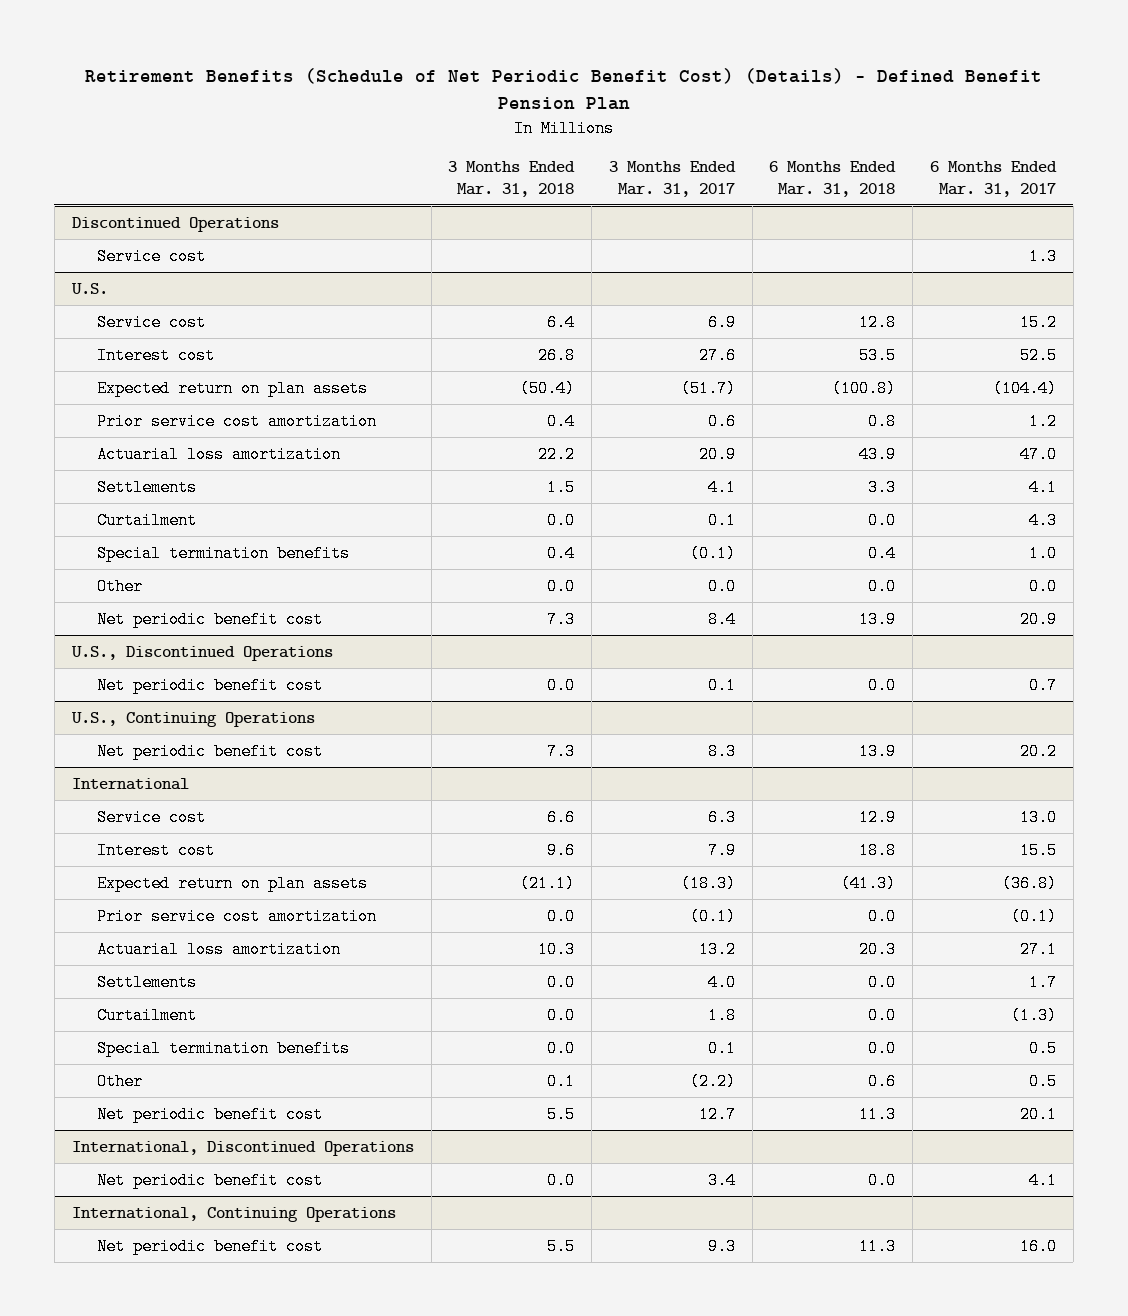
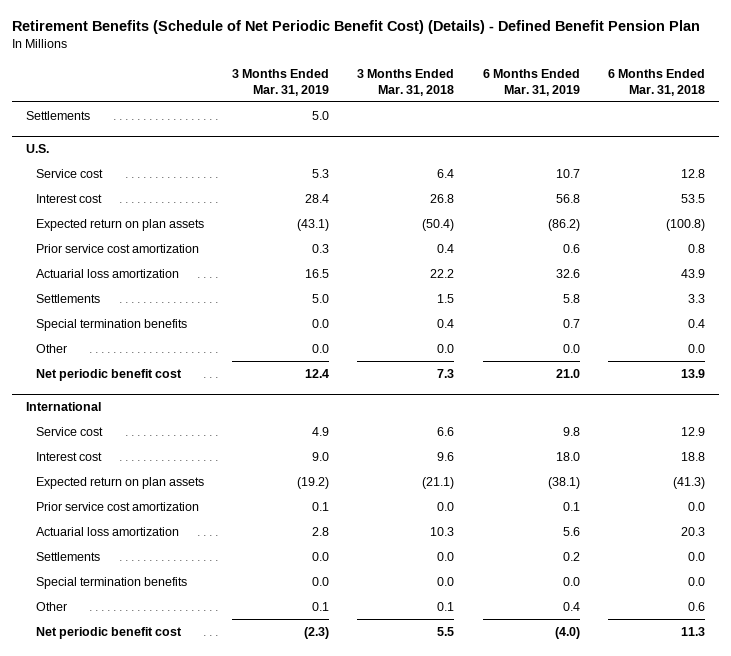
- | 3 Months Ended Mar. 31, 2018 | 3 Months Ended Mar. 31, 2017 | 6 Months Ended Mar. 31, 2018 | 6 Months Ended Mar. 31, 2017
+ | 3 Months Ended Mar. 31, 2019 | 3 Months Ended Mar. 31, 2018 | 6 Months Ended Mar. 31, 2019 | 6 Months Ended Mar. 31, 2018
- Discontinued Operations
- Service cost | | | | 1.3
+ Settlements | 5.0 | | |
@ U.S.
- Curtailment | 0.0 | 0.1 | 0.0 | 4.3
- U.S., Discontinued Operations
- Net periodic benefit cost | 0.0 | 0.1 | 0.0 | 0.7
- U.S., Continuing Operations
- Net periodic benefit cost | 7.3 | 8.3 | 13.9 | 20.2
@ International
- Curtailment | 0.0 | 1.8 | 0.0 | (1.3)
- International, Discontinued Operations
- Net periodic benefit cost | 0.0 | 3.4 | 0.0 | 4.1
- International, Continuing Operations
- Net periodic benefit cost | 5.5 | 9.3 | 11.3 | 16.0

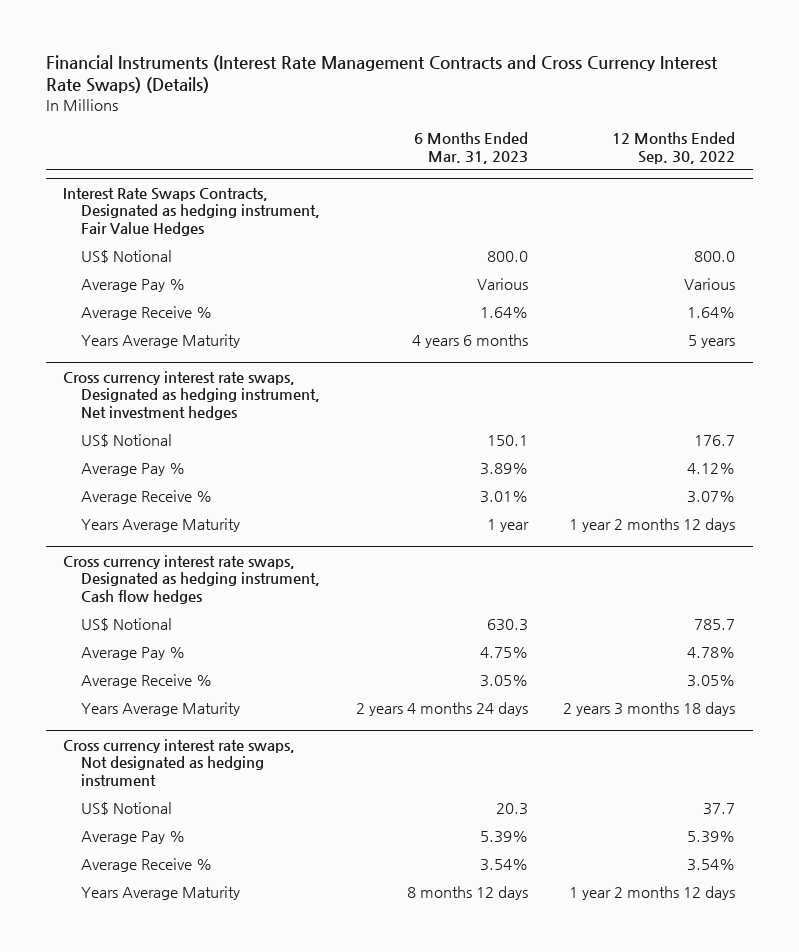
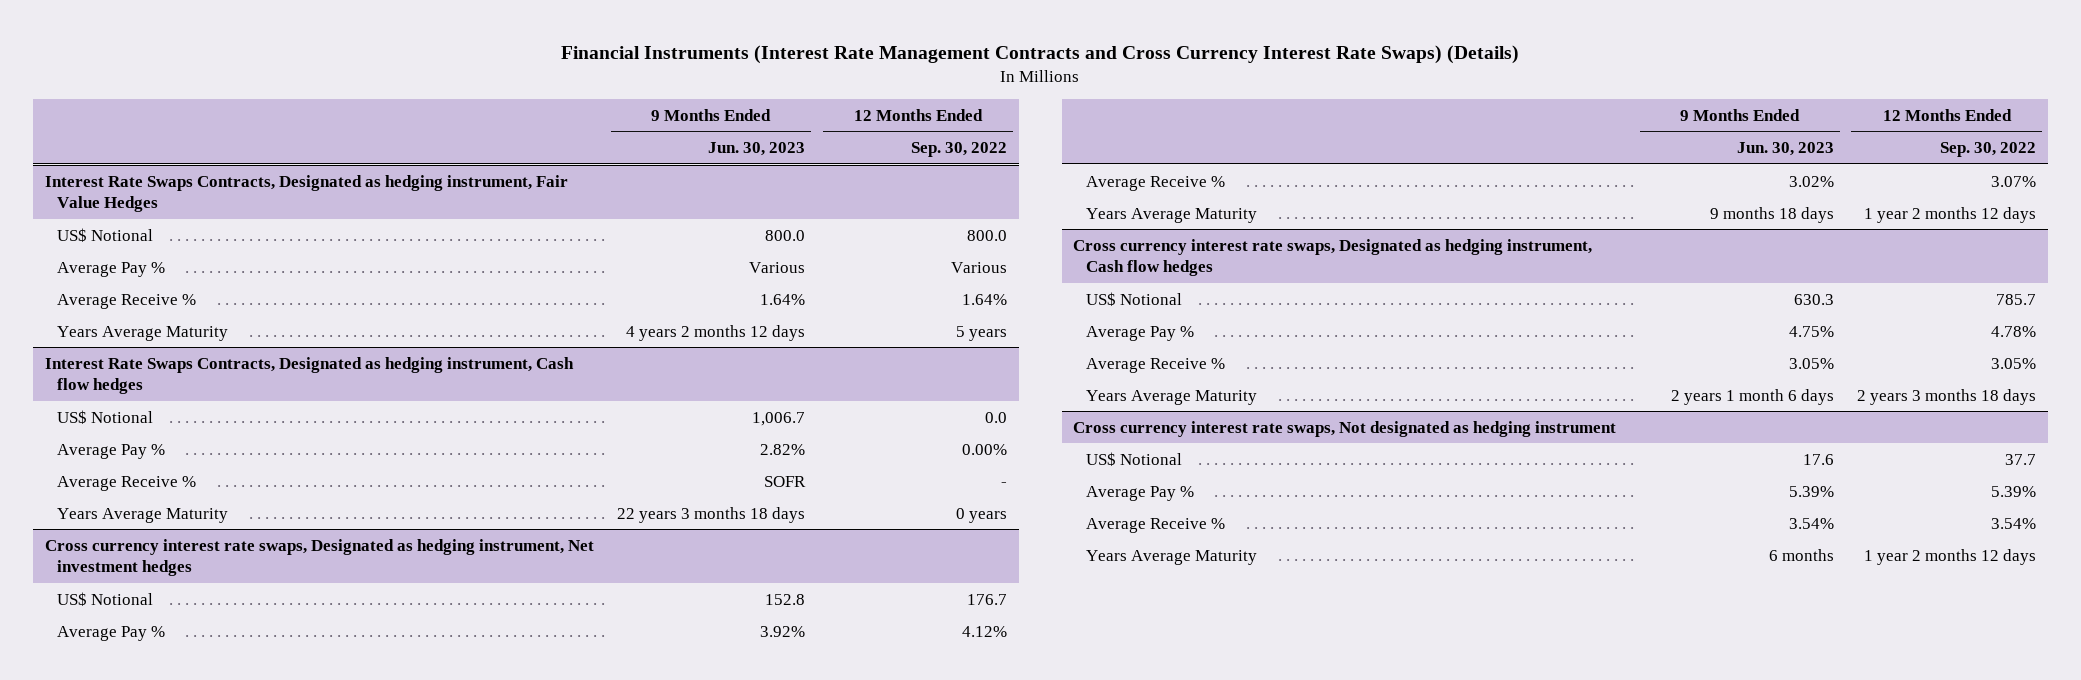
- | 6 Months Ended Mar. 31, 2023 | 12 Months Ended Sep. 30, 2022
+ | 9 Months Ended Jun. 30, 2023 | 12 Months Ended Sep. 30, 2022
+ Interest Rate Swaps Contracts, Designated as hedging instrument, Cash flow hedges
+ US$ Notional | 1,006.7 | 0.0
+ Average Pay % | 2.82% | 0.00%
+ Average Receive % | SOFR | -
+ Years Average Maturity | 22 years 3 months 18 days | 0 years

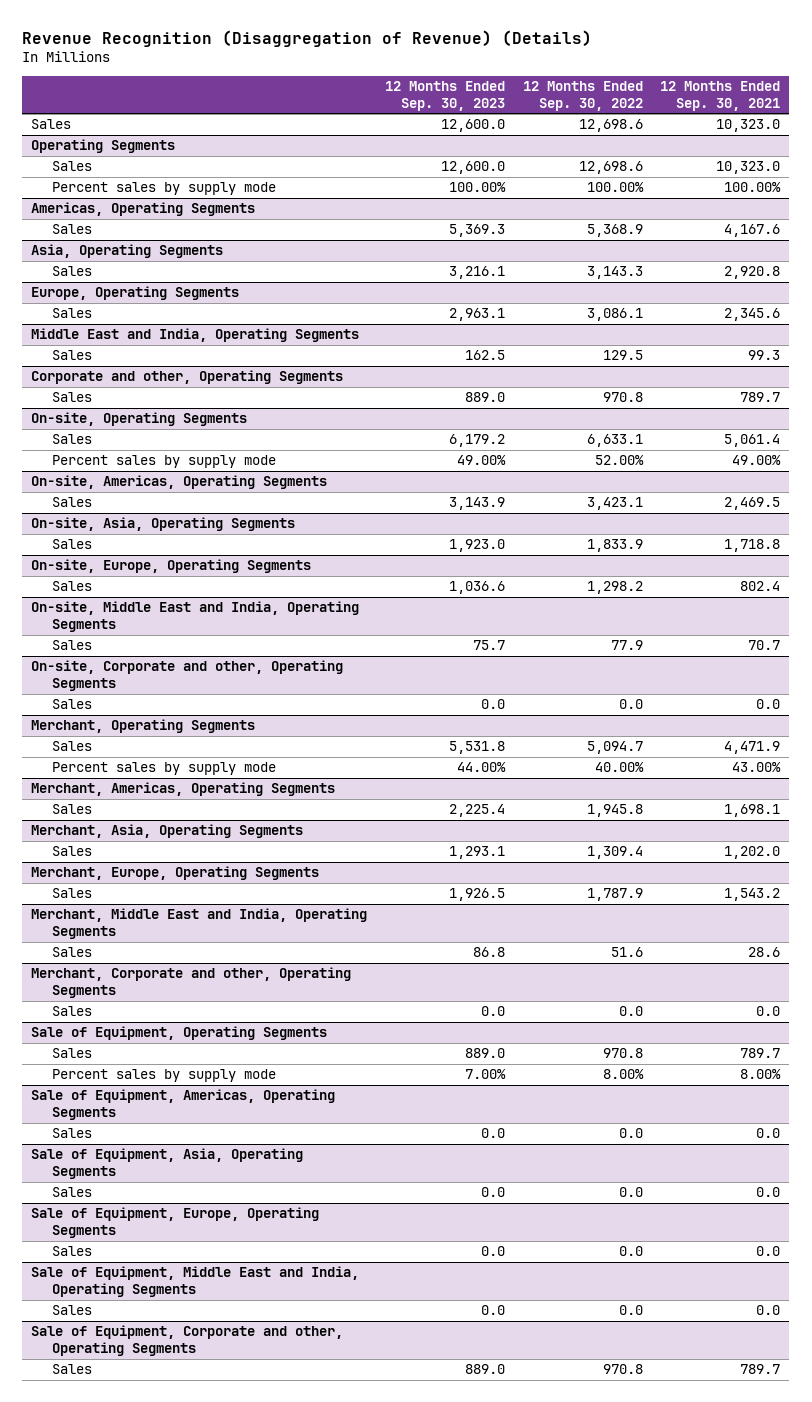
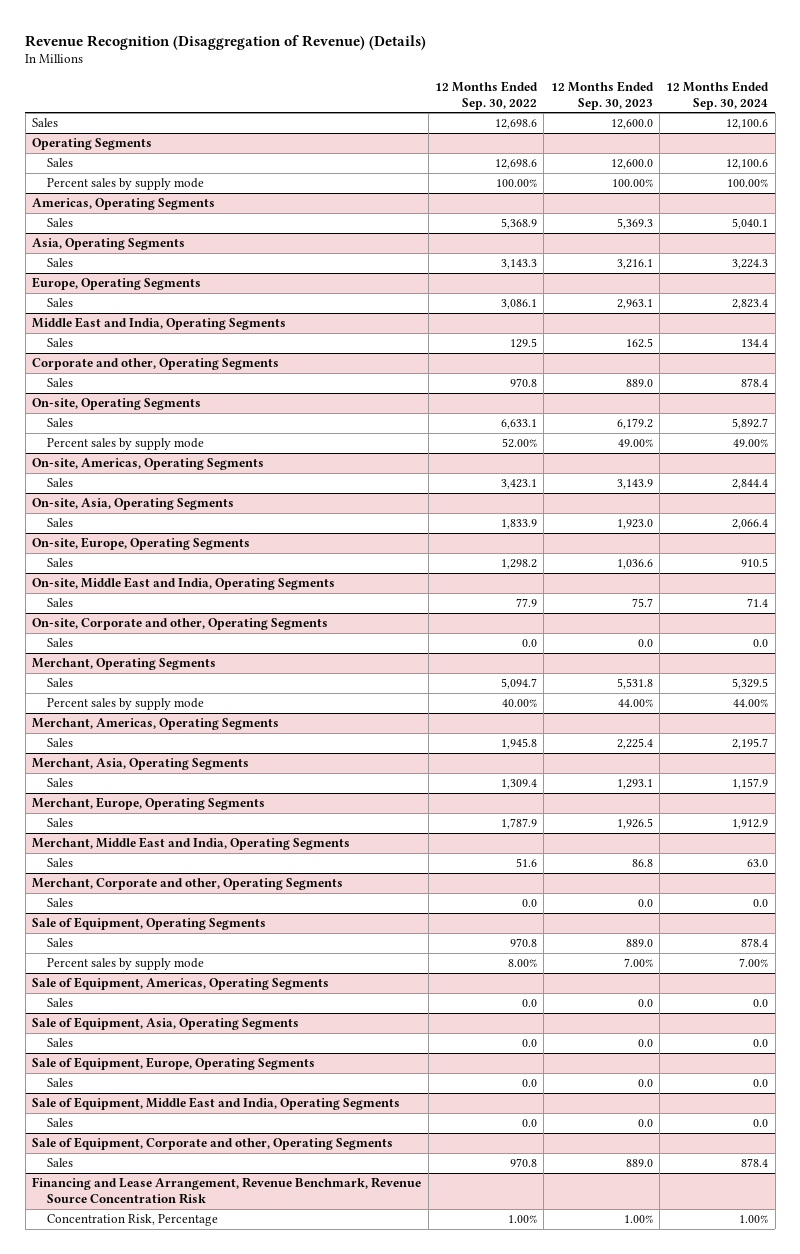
- | 12 Months Ended Sep. 30, 2023 | 12 Months Ended Sep. 30, 2022 | 12 Months Ended Sep. 30, 2021
+ | 12 Months Ended Sep. 30, 2022 | 12 Months Ended Sep. 30, 2023 | 12 Months Ended Sep. 30, 2024
+ Financing and Lease Arrangement, Revenue Benchmark, Revenue Source Concentration Risk
+ Concentration Risk, Percentage | 1.00% | 1.00% | 1.00%

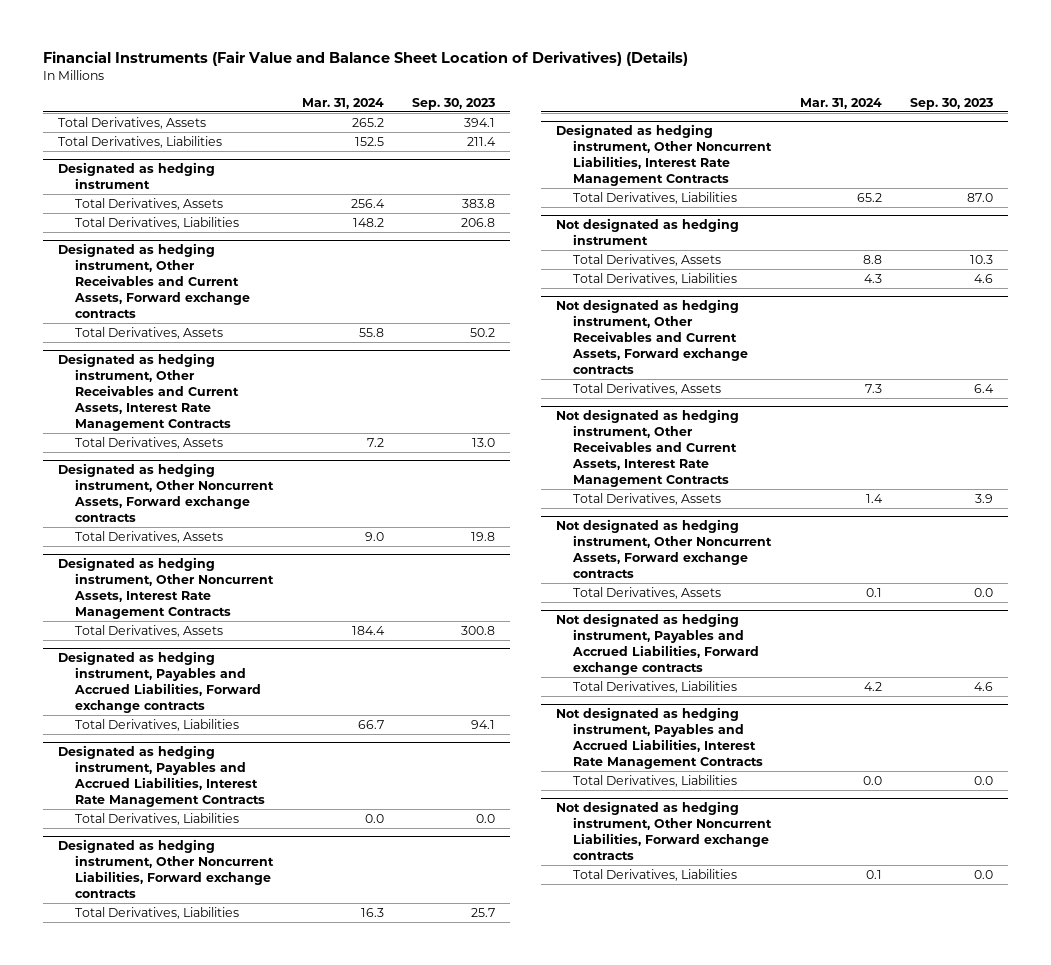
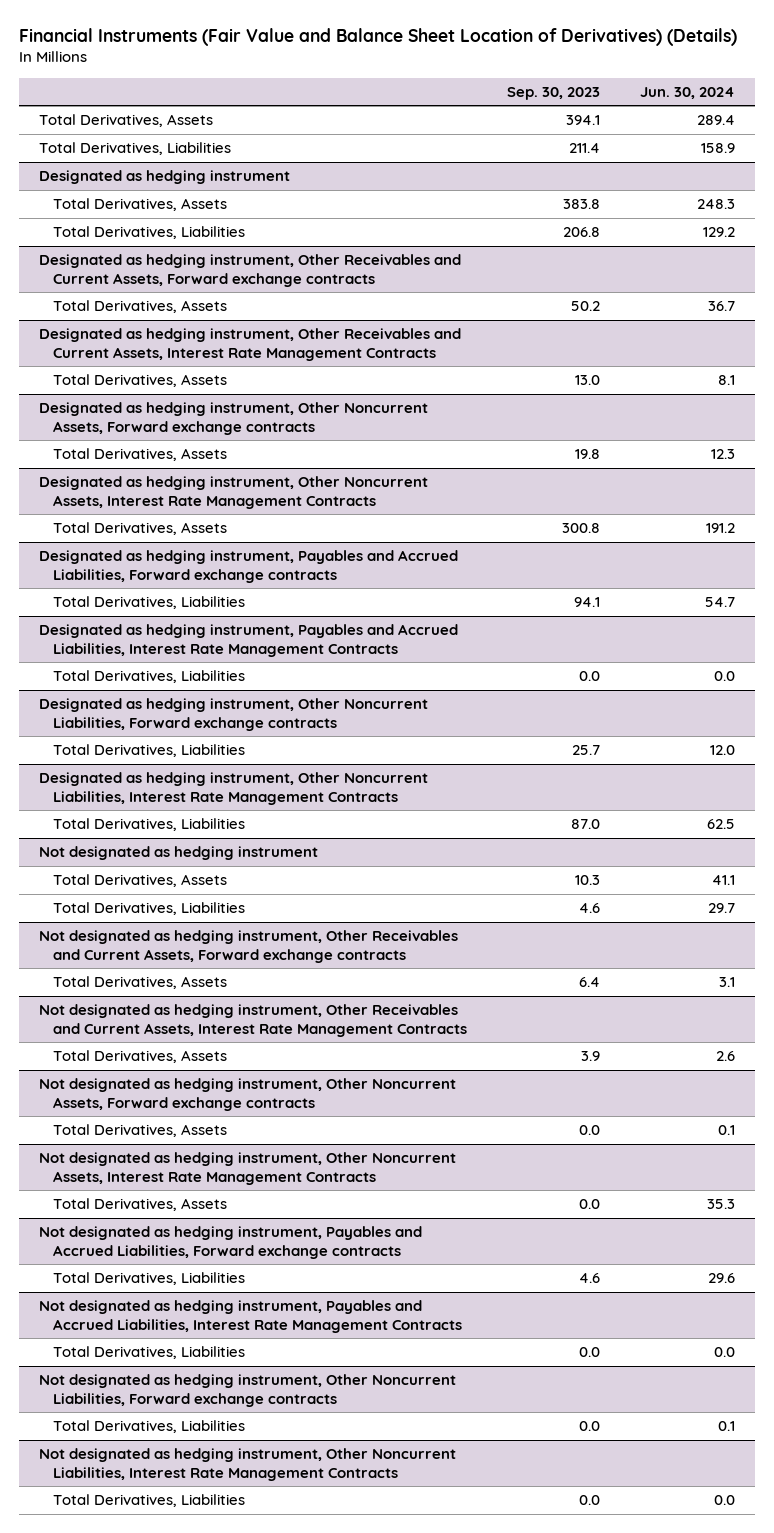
- | Mar. 31, 2024 | Sep. 30, 2023
+ | Sep. 30, 2023 | Jun. 30, 2024
+ Not designated as hedging instrument, Other Noncurrent Assets, Interest Rate Management Contracts
+ Total Derivatives, Assets | 0.0 | 35.3
+ Not designated as hedging instrument, Other Noncurrent Liabilities, Interest Rate Management Contracts
+ Total Derivatives, Liabilities | 0.0 | 0.0

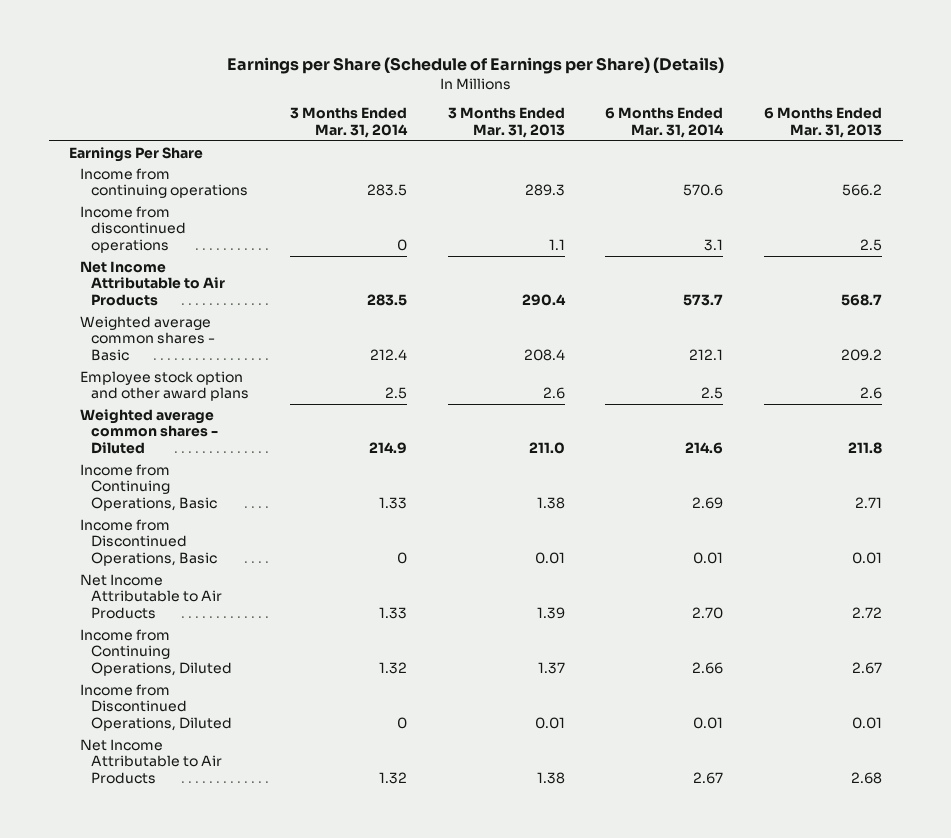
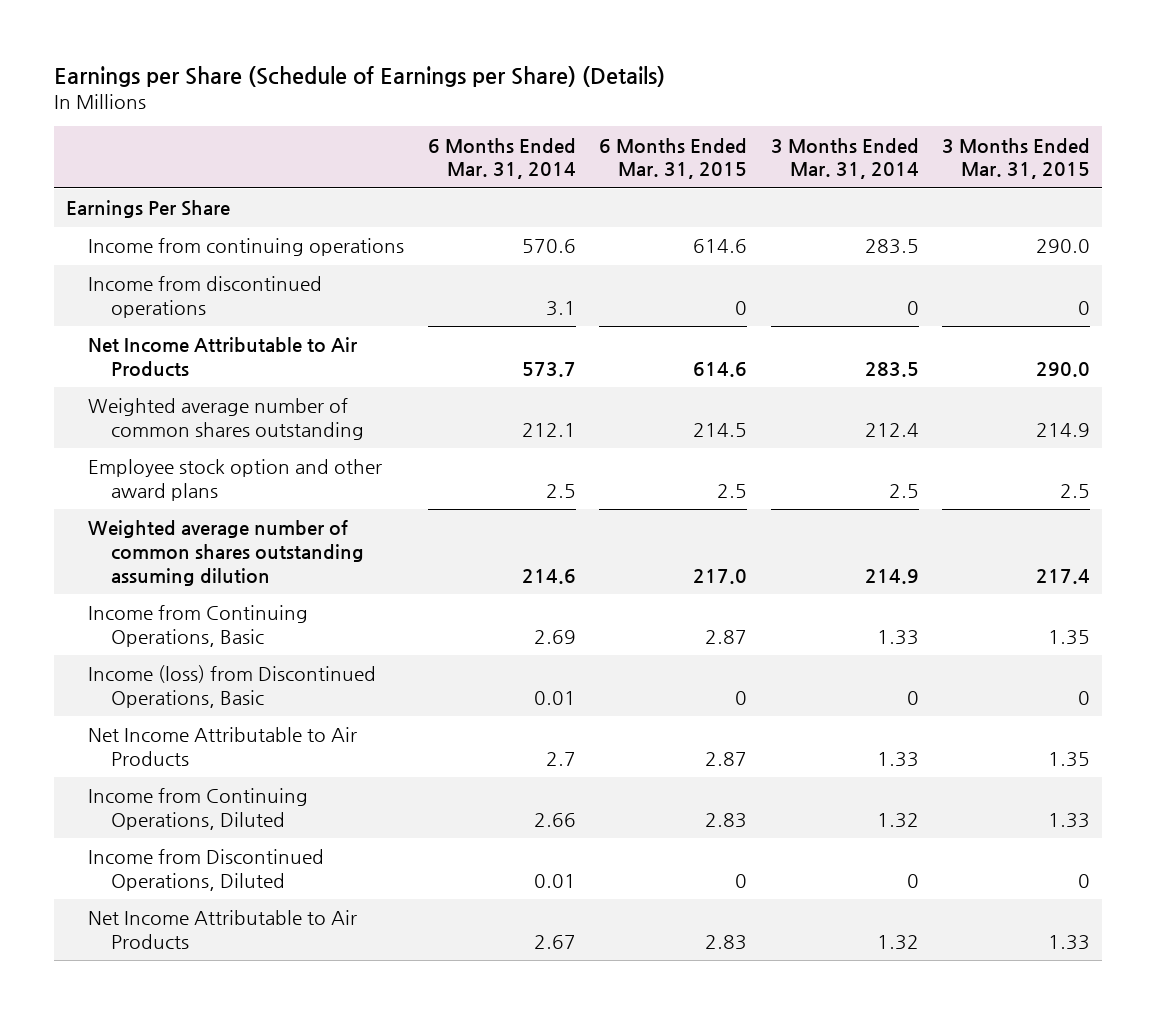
- | 3 Months Ended Mar. 31, 2014 | 3 Months Ended Mar. 31, 2013 | 6 Months Ended Mar. 31, 2014 | 6 Months Ended Mar. 31, 2013
+ | 6 Months Ended Mar. 31, 2014 | 6 Months Ended Mar. 31, 2015 | 3 Months Ended Mar. 31, 2014 | 3 Months Ended Mar. 31, 2015
- Weighted average common shares - Basic | 212.4 | 208.4 | 212.1 | 209.2
+ Weighted average number of common shares outstanding | 212.1 | 214.5 | 212.4 | 214.9
- Weighted average common shares - Diluted | 214.9 | 211.0 | 214.6 | 211.8
+ Weighted average number of common shares outstanding assuming dilution | 214.6 | 217.0 | 214.9 | 217.4
- Income from Discontinued Operations, Basic | 0 | 0.01 | 0.01 | 0.01
- Net Income Attributable to Air Products | 1.33 | 1.39 | 2.70 | 2.72
+ Income (loss) from Discontinued Operations, Basic | 0.01 | 0 | 0 | 0
+ Net Income Attributable to Air Products | 2.7 | 2.87 | 1.33 | 1.35

